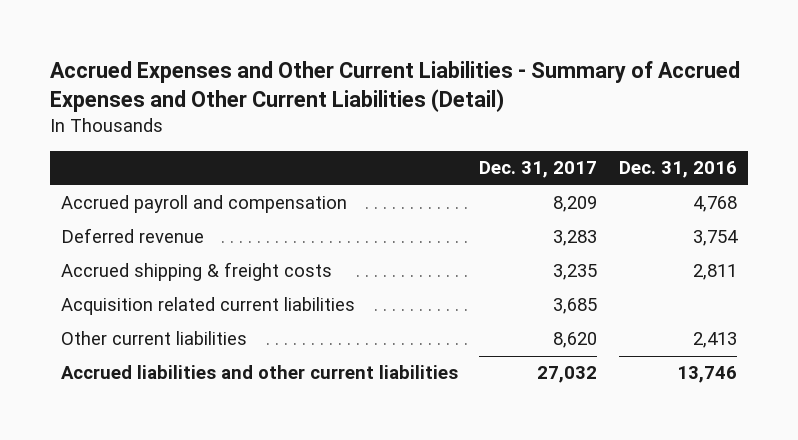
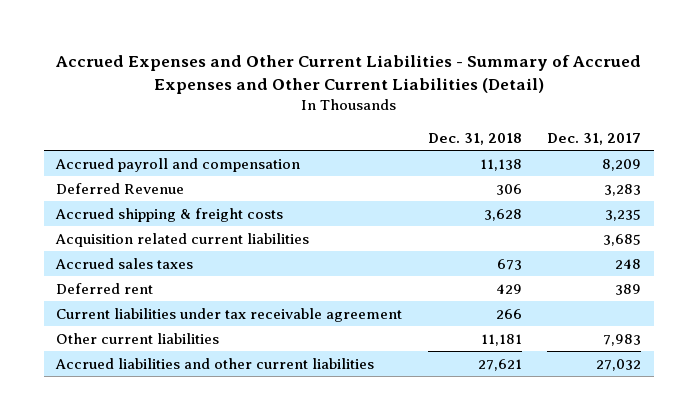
- | Dec. 31, 2017 | Dec. 31, 2016
+ | Dec. 31, 2018 | Dec. 31, 2017
- Deferred revenue | 3,283 | 3,754
+ Deferred Revenue | 306 | 3,283
- Other current liabilities | 8,620 | 2,413
+ Accrued sales taxes | 673 | 248
+ Deferred rent | 429 | 389
+ Current liabilities under tax receivable agreement | 266 |
+ Other current liabilities | 11,181 | 7,983

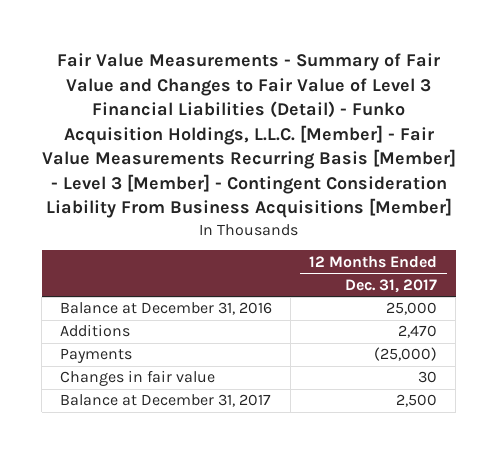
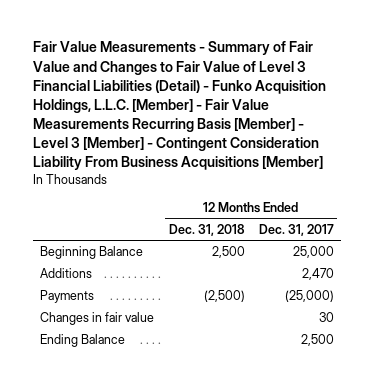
- | 12 Months Ended Dec. 31, 2017
+ | 12 Months Ended Dec. 31, 2018 | 12 Months Ended Dec. 31, 2017
- Balance at December 31, 2016 | 25,000
+ Beginning Balance | 2,500 | 25,000
- Balance at December 31, 2017 | 2,500
+ Ending Balance | | 2,500

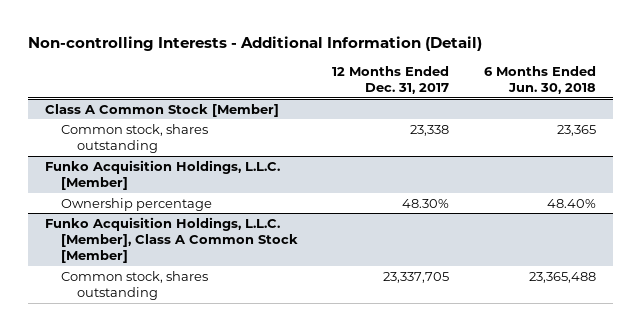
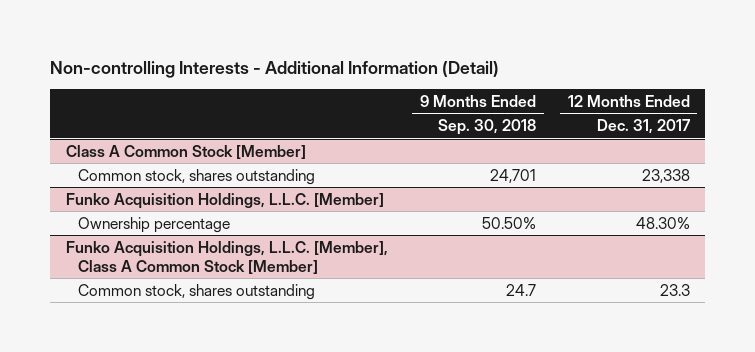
- | 12 Months Ended Dec. 31, 2017 | 6 Months Ended Jun. 30, 2018
+ | 9 Months Ended Sep. 30, 2018 | 12 Months Ended Dec. 31, 2017
@ Funko Acquisition Holdings, L.L.C. [Member], Class A Common Stock [Member]
- Common stock, shares outstanding | 23,337,705 | 23,365,488
+ Common stock, shares outstanding | 24.7 | 23.3

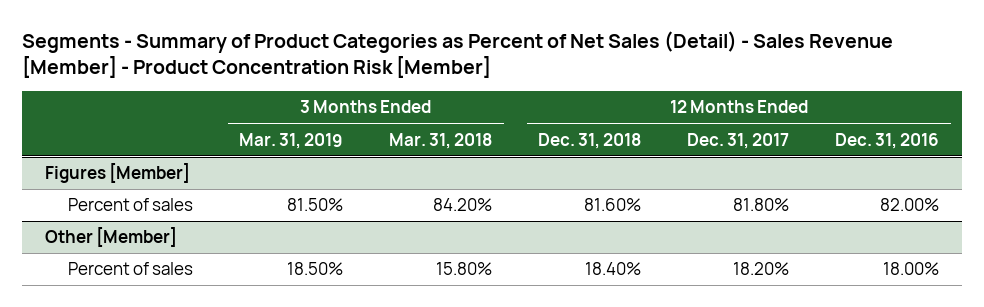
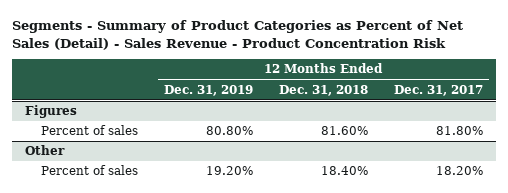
- Segments - Summary of Product Categories as Percent of Net Sales (Detail) - Sales Revenue [Member] - Product Concentration Risk [Member]
+ Segments - Summary of Product Categories as Percent of Net Sales (Detail) - Sales Revenue - Product Concentration Risk
- | 3 Months Ended Mar. 31, 2019 | 3 Months Ended Mar. 31, 2018 | 12 Months Ended Dec. 31, 2018 | 12 Months Ended Dec. 31, 2017 | 12 Months Ended Dec. 31, 2016
+ | 12 Months Ended Dec. 31, 2019 | 12 Months Ended Dec. 31, 2018 | 12 Months Ended Dec. 31, 2017
- Figures [Member]
+ Figures
- Other [Member]
+ Other

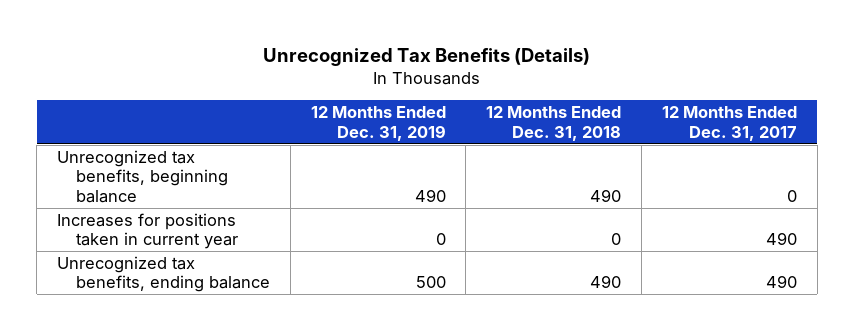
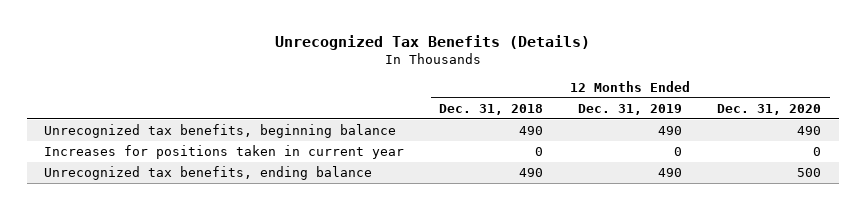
- | 12 Months Ended Dec. 31, 2019 | 12 Months Ended Dec. 31, 2018 | 12 Months Ended Dec. 31, 2017
+ | 12 Months Ended Dec. 31, 2018 | 12 Months Ended Dec. 31, 2019 | 12 Months Ended Dec. 31, 2020
- Unrecognized tax benefits, ending balance | 500 | 490 | 490
+ Unrecognized tax benefits, ending balance | 490 | 490 | 500

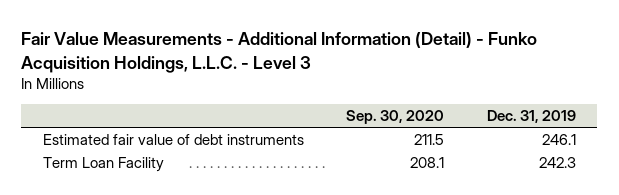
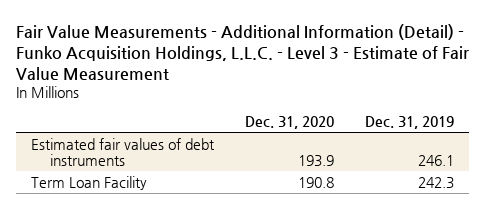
- Fair Value Measurements - Additional Information (Detail) - Funko Acquisition Holdings, L.L.C. - Level 3
+ Fair Value Measurements - Additional Information (Detail) - Funko Acquisition Holdings, L.L.C. - Level 3 - Estimate of Fair Value Measurement
- | Sep. 30, 2020 | Dec. 31, 2019
+ | Dec. 31, 2020 | Dec. 31, 2019
- Estimated fair value of debt instruments | 211.5 | 246.1
+ Estimated fair values of debt instruments | 193.9 | 246.1

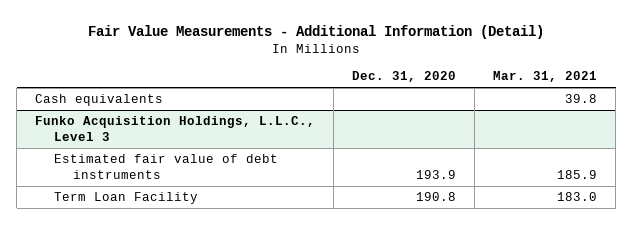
- Fair Value Measurements - Additional Information (Detail) - Funko Acquisition Holdings, L.L.C. - Level 3 - Estimate of Fair Value Measurement
+ Fair Value Measurements - Additional Information (Detail)
- | Dec. 31, 2020 | Dec. 31, 2019
+ | Dec. 31, 2020 | Mar. 31, 2021
- Estimated fair values of debt instruments | 193.9 | 246.1
+ Cash equivalents | | 39.8
+ Funko Acquisition Holdings, L.L.C., Level 3
+ Estimated fair value of debt instruments | 193.9 | 185.9

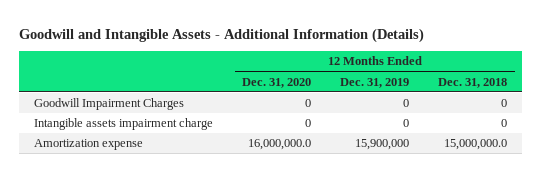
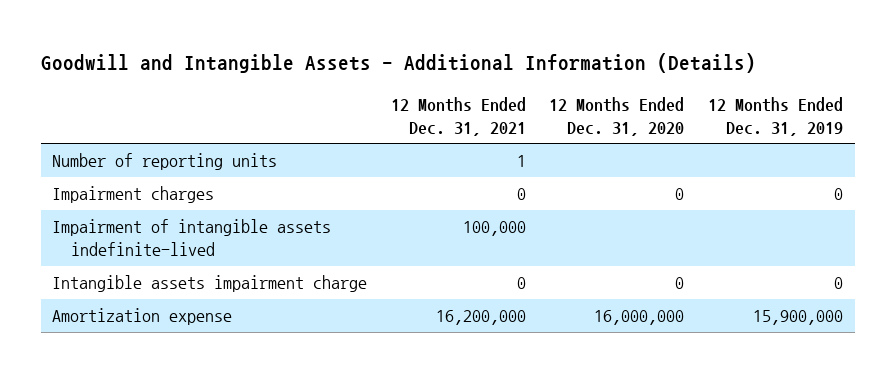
- | 12 Months Ended Dec. 31, 2020 | 12 Months Ended Dec. 31, 2019 | 12 Months Ended Dec. 31, 2018
+ | 12 Months Ended Dec. 31, 2021 | 12 Months Ended Dec. 31, 2020 | 12 Months Ended Dec. 31, 2019
- Goodwill Impairment Charges | 0 | 0 | 0
+ Number of reporting units | 1 | |
+ Impairment charges | 0 | 0 | 0
+ Impairment of intangible assets indefinite-lived | 100,000 | |
- Amortization expense | 16,000,000.0 | 15,900,000 | 15,000,000.0
+ Amortization expense | 16,200,000 | 16,000,000 | 15,900,000

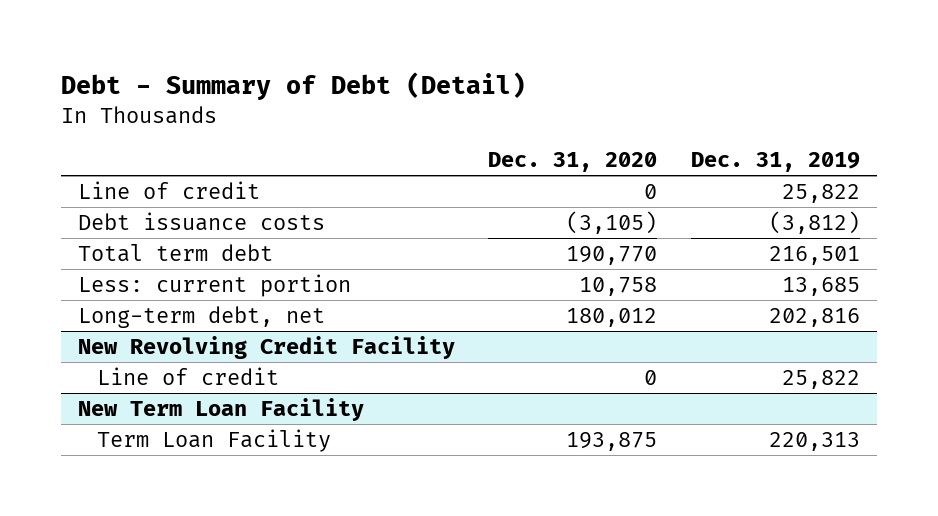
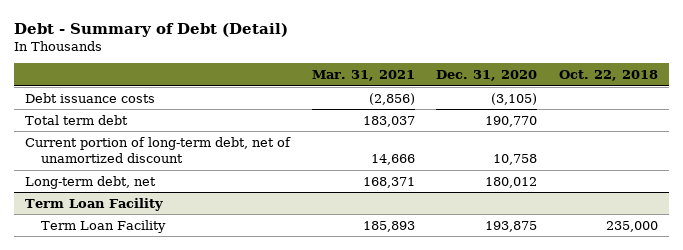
- | Dec. 31, 2020 | Dec. 31, 2019
+ | Mar. 31, 2021 | Dec. 31, 2020 | Oct. 22, 2018
- Line of credit | 0 | 25,822
- Less: current portion | 10,758 | 13,685
+ Current portion of long-term debt, net of unamortized discount | 14,666 | 10,758 |
- New Revolving Credit Facility
- Line of credit | 0 | 25,822
- New Term Loan Facility
+ Term Loan Facility

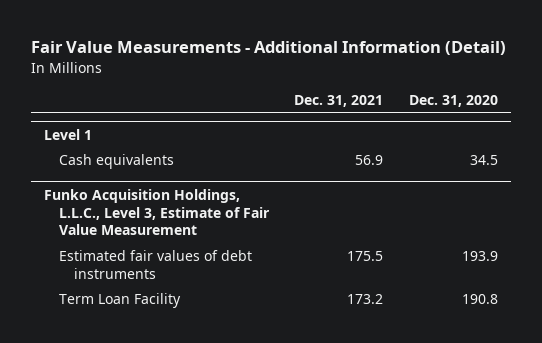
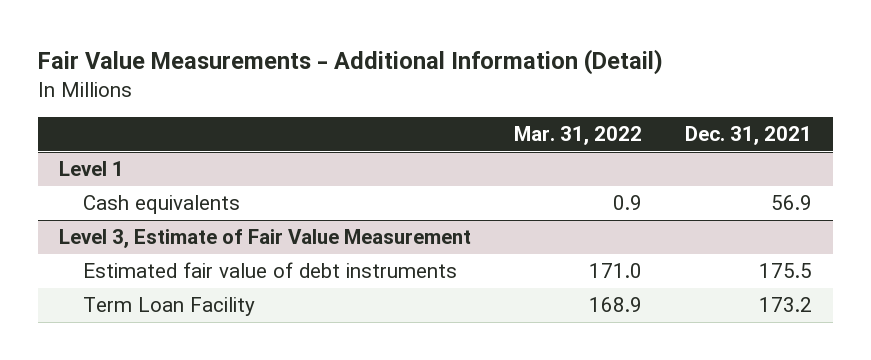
- | Dec. 31, 2021 | Dec. 31, 2020
+ | Mar. 31, 2022 | Dec. 31, 2021
- Funko Acquisition Holdings, L.L.C., Level 3, Estimate of Fair Value Measurement
- Estimated fair values of debt instruments | 175.5 | 193.9
+ Level 3, Estimate of Fair Value Measurement
+ Estimated fair value of debt instruments | 171.0 | 175.5

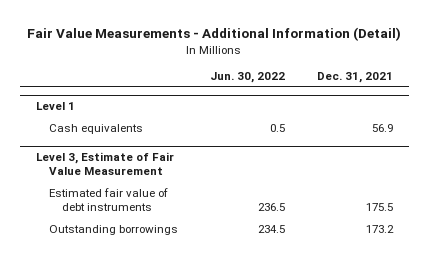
- | Mar. 31, 2022 | Dec. 31, 2021
+ | Jun. 30, 2022 | Dec. 31, 2021
@ Level 3, Estimate of Fair Value Measurement
- Term Loan Facility | 168.9 | 173.2
+ Outstanding borrowings | 234.5 | 173.2

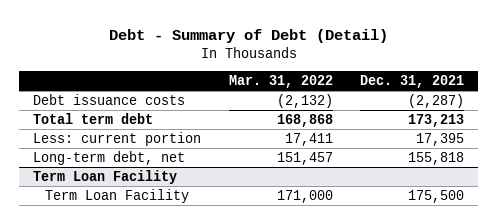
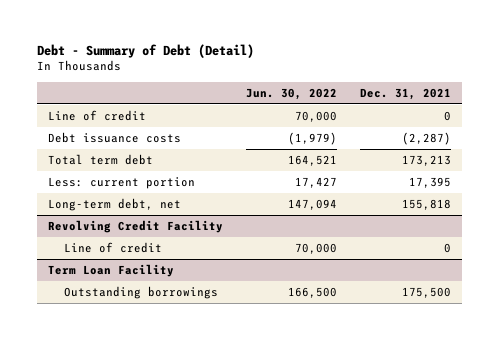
- | Mar. 31, 2022 | Dec. 31, 2021
+ | Jun. 30, 2022 | Dec. 31, 2021
+ Line of credit | 70,000 | 0
+ Revolving Credit Facility
+ Line of credit | 70,000 | 0
@ Term Loan Facility
- Term Loan Facility | 171,000 | 175,500
+ Outstanding borrowings | 166,500 | 175,500

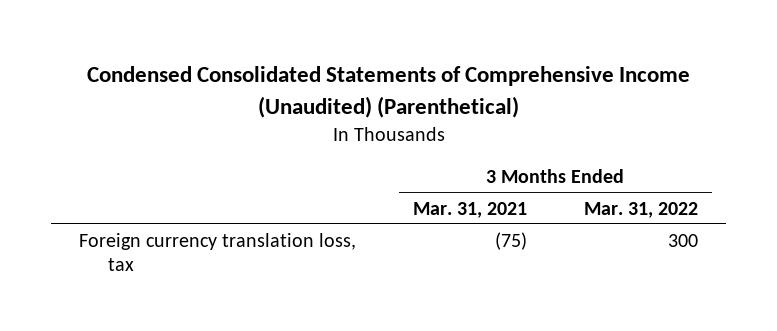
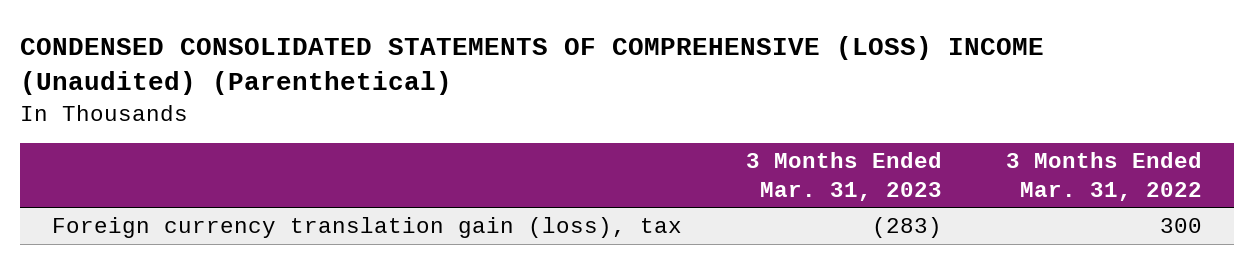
- Condensed Consolidated Statements of Comprehensive Income (Unaudited) (Parenthetical)
+ CONDENSED CONSOLIDATED STATEMENTS OF COMPREHENSIVE (LOSS) INCOME (Unaudited) (Parenthetical)
- | 3 Months Ended Mar. 31, 2021 | 3 Months Ended Mar. 31, 2022
+ | 3 Months Ended Mar. 31, 2023 | 3 Months Ended Mar. 31, 2022
- Foreign currency translation loss, tax | (75) | 300
+ Foreign currency translation gain (loss), tax | (283) | 300

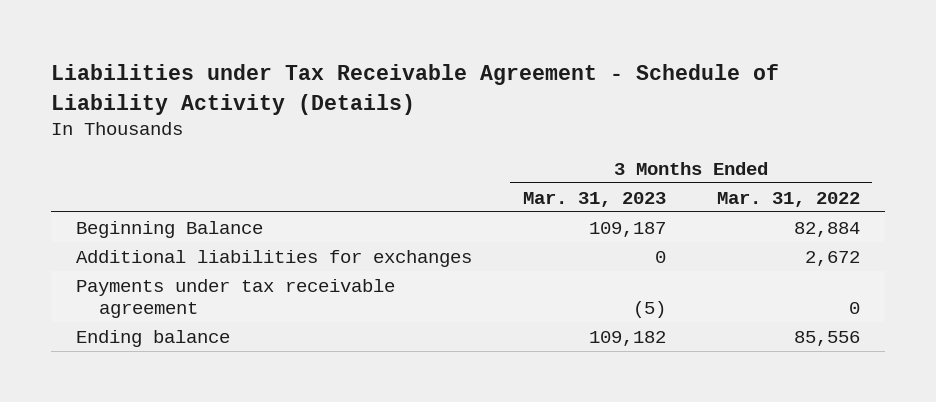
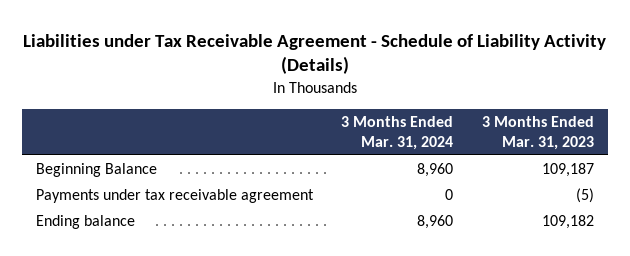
- | 3 Months Ended Mar. 31, 2023 | 3 Months Ended Mar. 31, 2022
+ | 3 Months Ended Mar. 31, 2024 | 3 Months Ended Mar. 31, 2023
- Additional liabilities for exchanges | 0 | 2,672

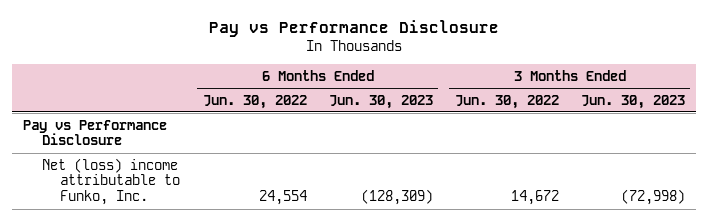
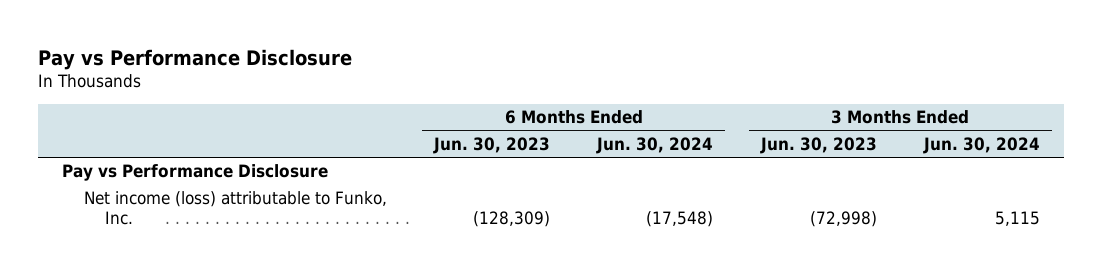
- | 6 Months Ended Jun. 30, 2022 | 6 Months Ended Jun. 30, 2023 | 3 Months Ended Jun. 30, 2022 | 3 Months Ended Jun. 30, 2023
+ | 6 Months Ended Jun. 30, 2023 | 6 Months Ended Jun. 30, 2024 | 3 Months Ended Jun. 30, 2023 | 3 Months Ended Jun. 30, 2024
- Net (loss) income attributable to Funko, Inc. | 24,554 | (128,309) | 14,672 | (72,998)
+ Net income (loss) attributable to Funko, Inc. | (128,309) | (17,548) | (72,998) | 5,115

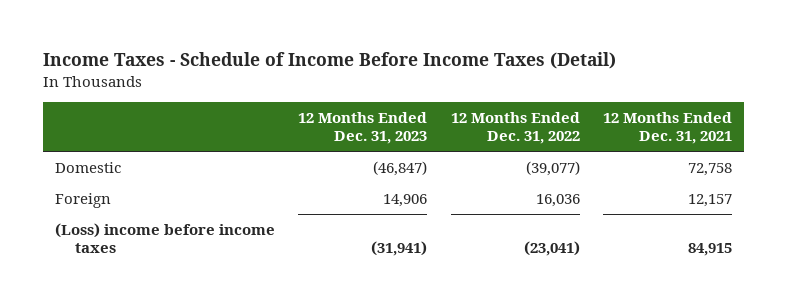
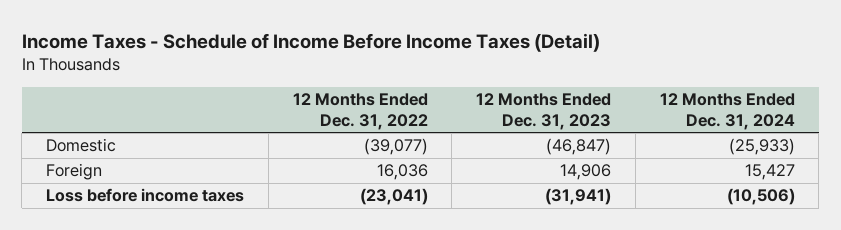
- | 12 Months Ended Dec. 31, 2023 | 12 Months Ended Dec. 31, 2022 | 12 Months Ended Dec. 31, 2021
+ | 12 Months Ended Dec. 31, 2022 | 12 Months Ended Dec. 31, 2023 | 12 Months Ended Dec. 31, 2024
- (Loss) income before income taxes | (31,941) | (23,041) | 84,915
+ Loss before income taxes | (23,041) | (31,941) | (10,506)

